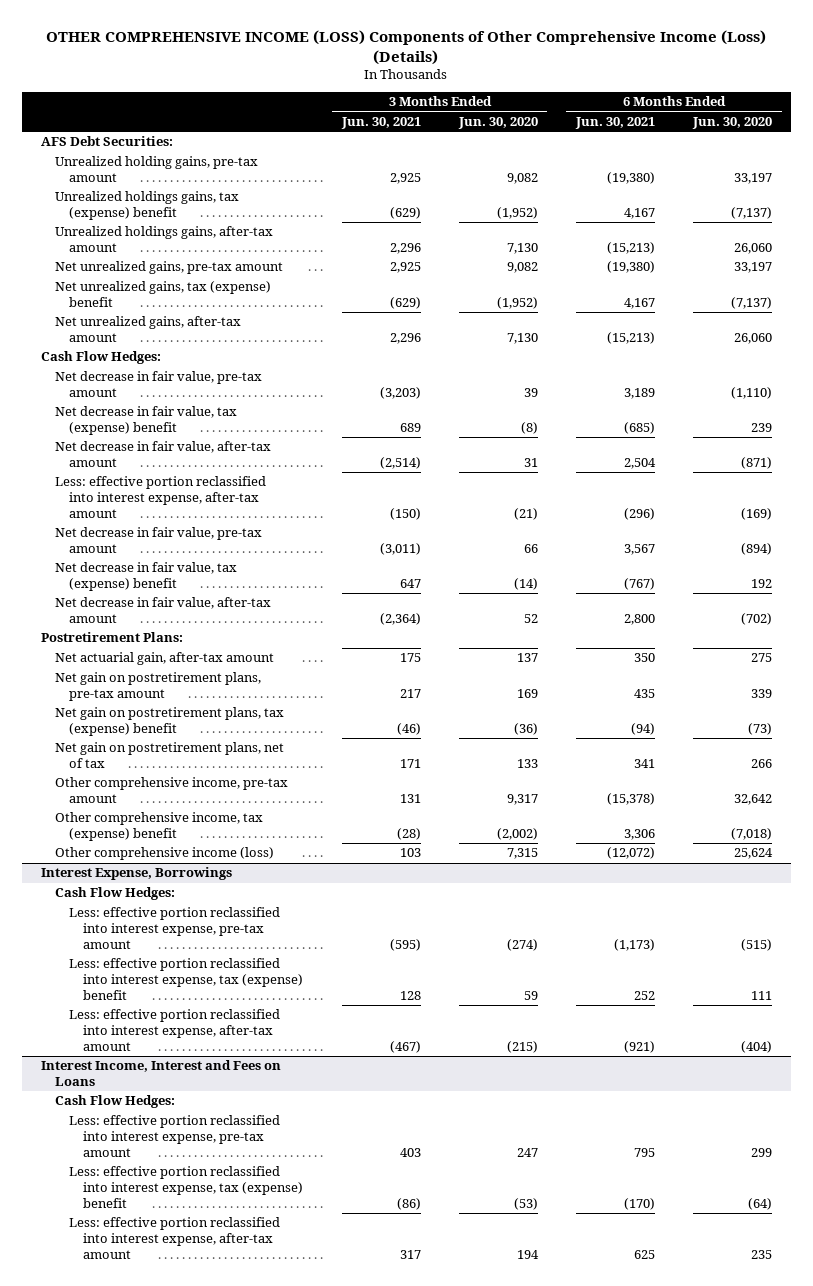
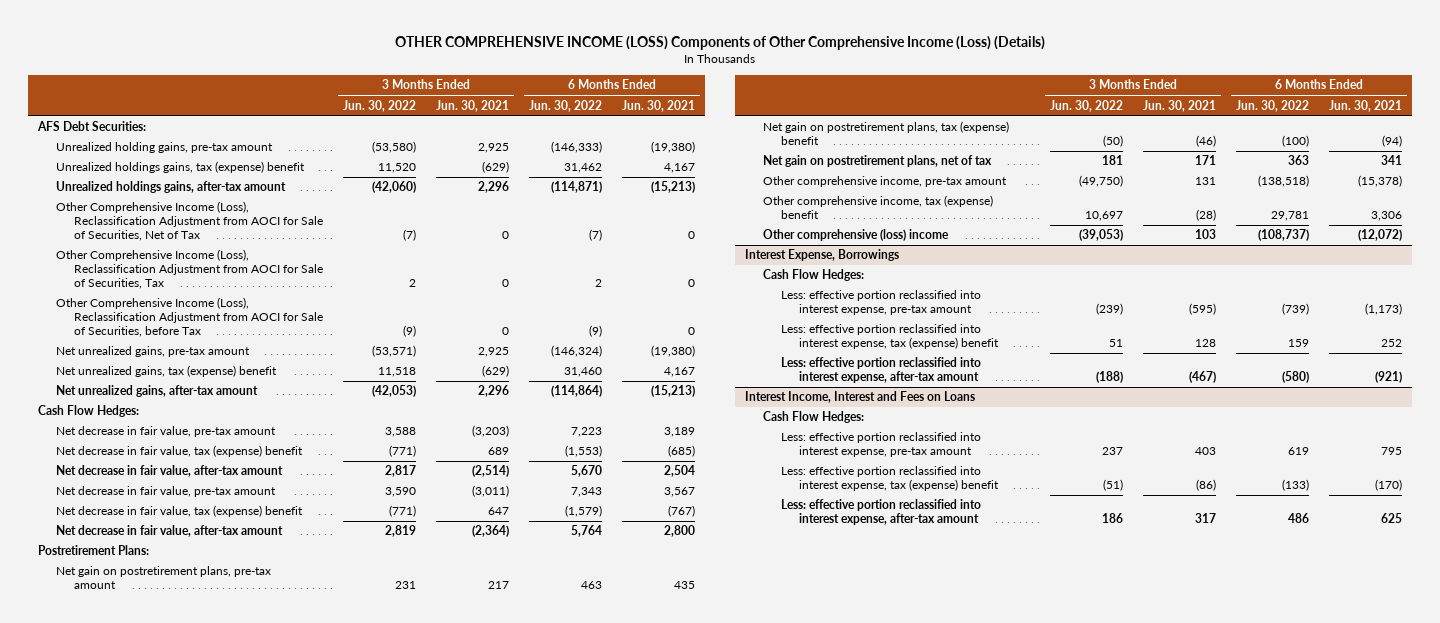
- | 3 Months Ended Jun. 30, 2021 | 3 Months Ended Jun. 30, 2020 | 6 Months Ended Jun. 30, 2021 | 6 Months Ended Jun. 30, 2020
+ | 3 Months Ended Jun. 30, 2022 | 3 Months Ended Jun. 30, 2021 | 6 Months Ended Jun. 30, 2022 | 6 Months Ended Jun. 30, 2021
+ Other Comprehensive Income (Loss), Reclassification Adjustment from AOCI for Sale of Securities, Net of Tax | (7) | 0 | (7) | 0
+ Other Comprehensive Income (Loss), Reclassification Adjustment from AOCI for Sale of Securities, Tax | 2 | 0 | 2 | 0
+ Other Comprehensive Income (Loss), Reclassification Adjustment from AOCI for Sale of Securities, before Tax | (9) | 0 | (9) | 0
- Less: effective portion reclassified into interest expense, after-tax amount | (150) | (21) | (296) | (169)
- Net actuarial gain, after-tax amount | 175 | 137 | 350 | 275
- Other comprehensive income (loss) | 103 | 7,315 | (12,072) | 25,624
+ Other comprehensive (loss) income | (39,053) | 103 | (108,737) | (12,072)

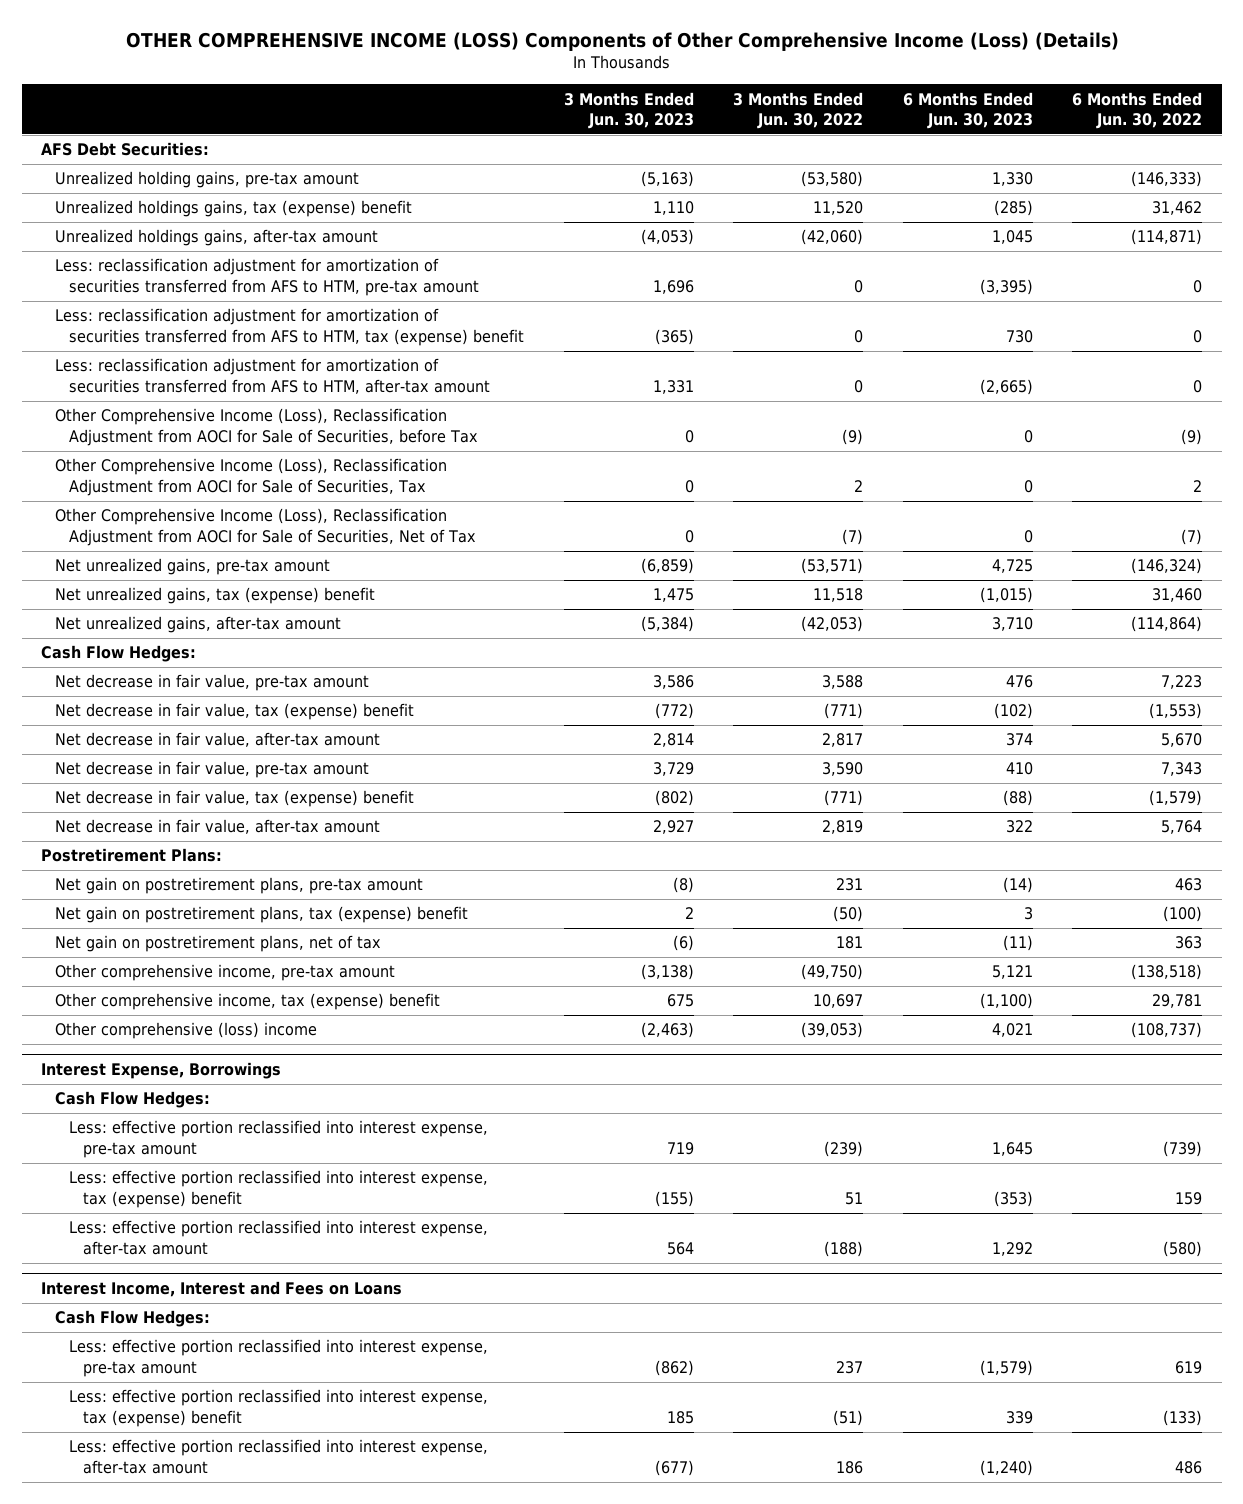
- | 3 Months Ended Jun. 30, 2022 | 3 Months Ended Jun. 30, 2021 | 6 Months Ended Jun. 30, 2022 | 6 Months Ended Jun. 30, 2021
+ | 3 Months Ended Jun. 30, 2023 | 3 Months Ended Jun. 30, 2022 | 6 Months Ended Jun. 30, 2023 | 6 Months Ended Jun. 30, 2022
+ Less: reclassification adjustment for amortization of securities transferred from AFS to HTM, pre-tax amount | 1,696 | 0 | (3,395) | 0
+ Less: reclassification adjustment for amortization of securities transferred from AFS to HTM, tax (expense) benefit | (365) | 0 | 730 | 0
+ Less: reclassification adjustment for amortization of securities transferred from AFS to HTM, after-tax amount | 1,331 | 0 | (2,665) | 0
moved down: Other Comprehensive Income (Loss), Reclassification Adjustment from AOCI for Sale of Securities, Tax | 0 | 2 | 0 | 2
moved down: Other Comprehensive Income (Loss), Reclassification Adjustment from AOCI for Sale of Securities, Net of Tax | 0 | (7) | 0 | (7)

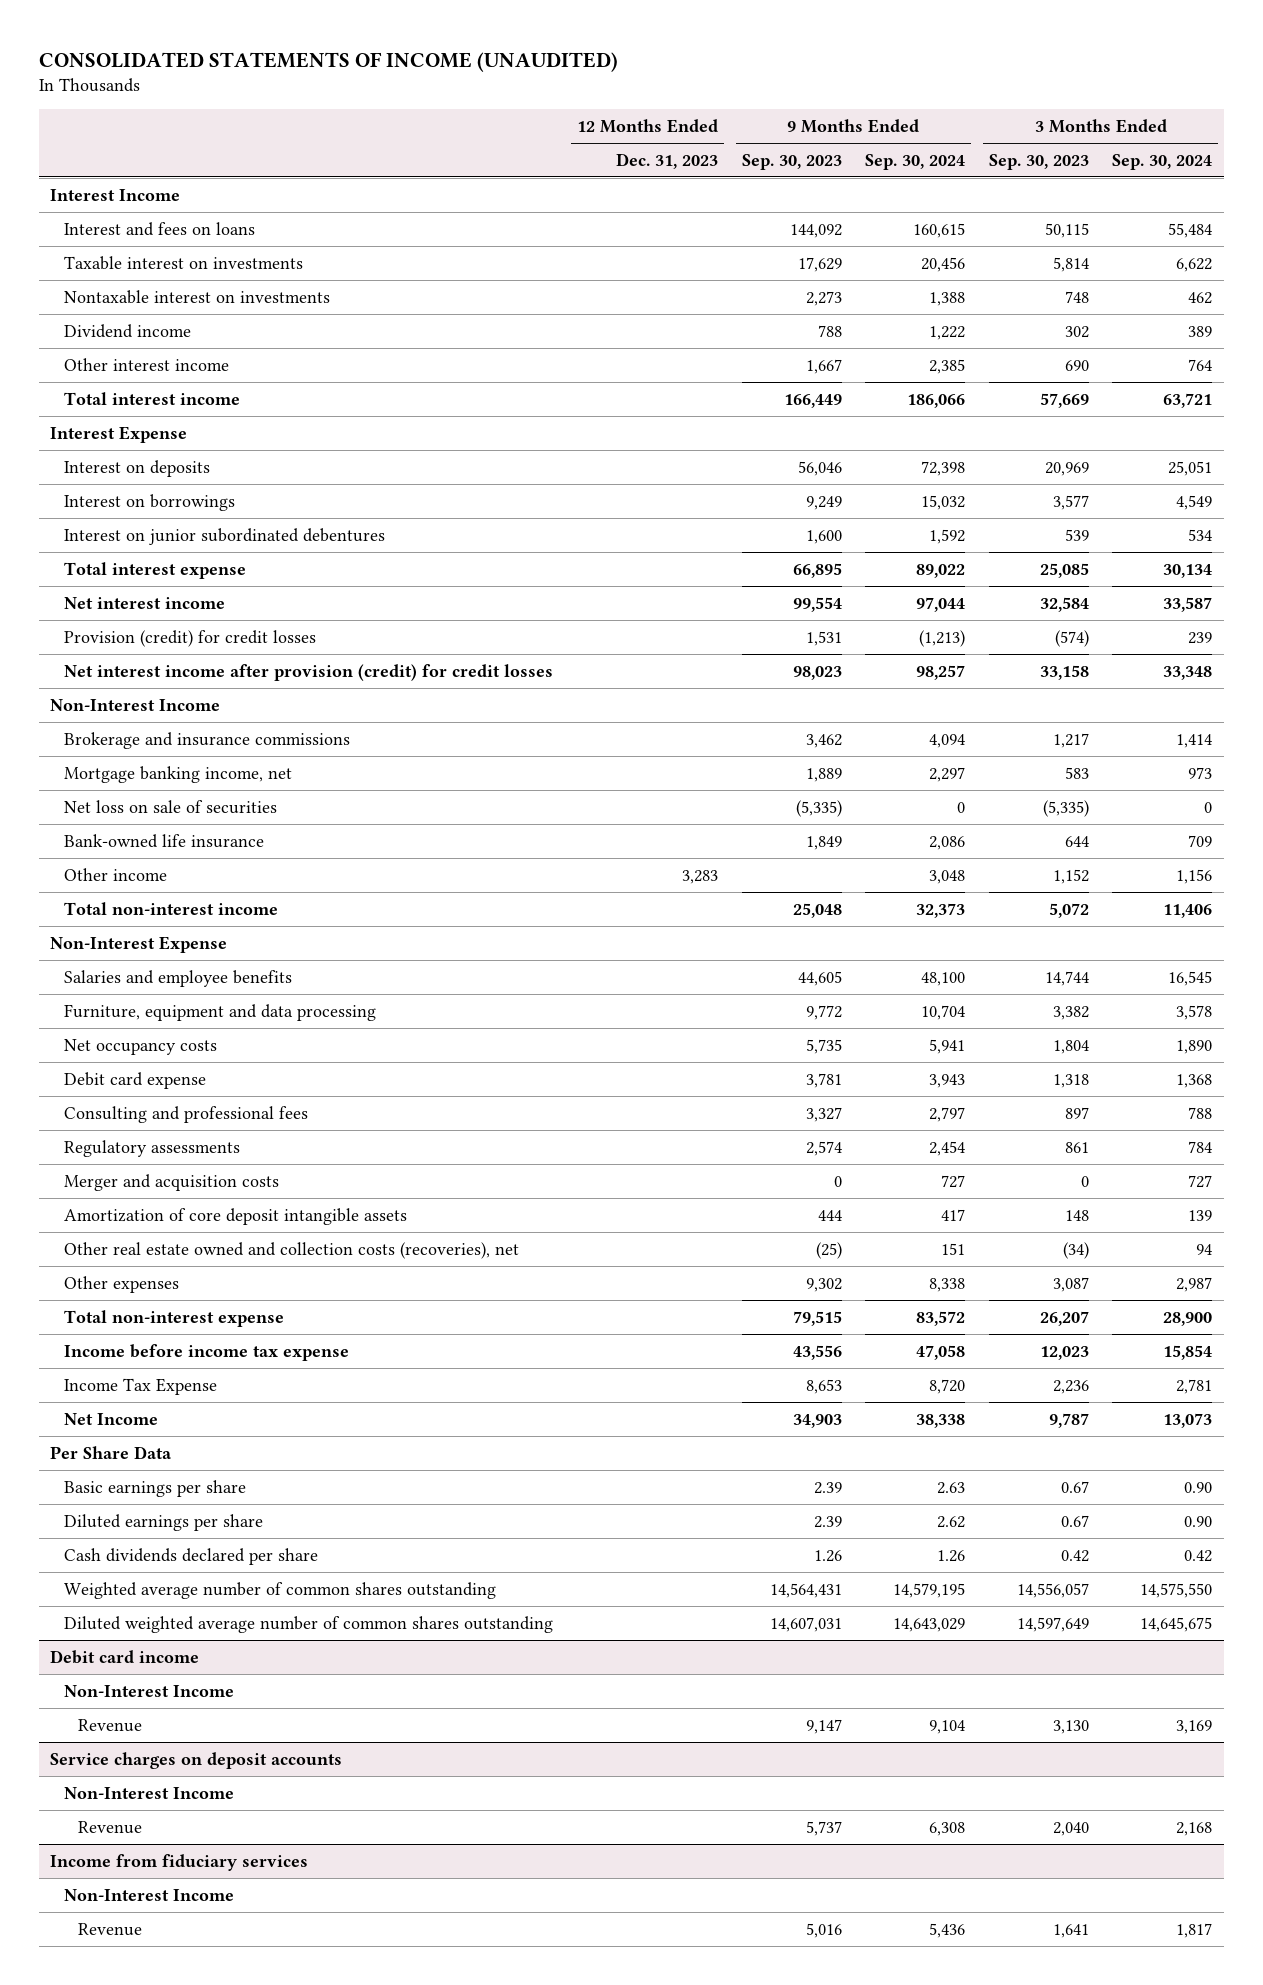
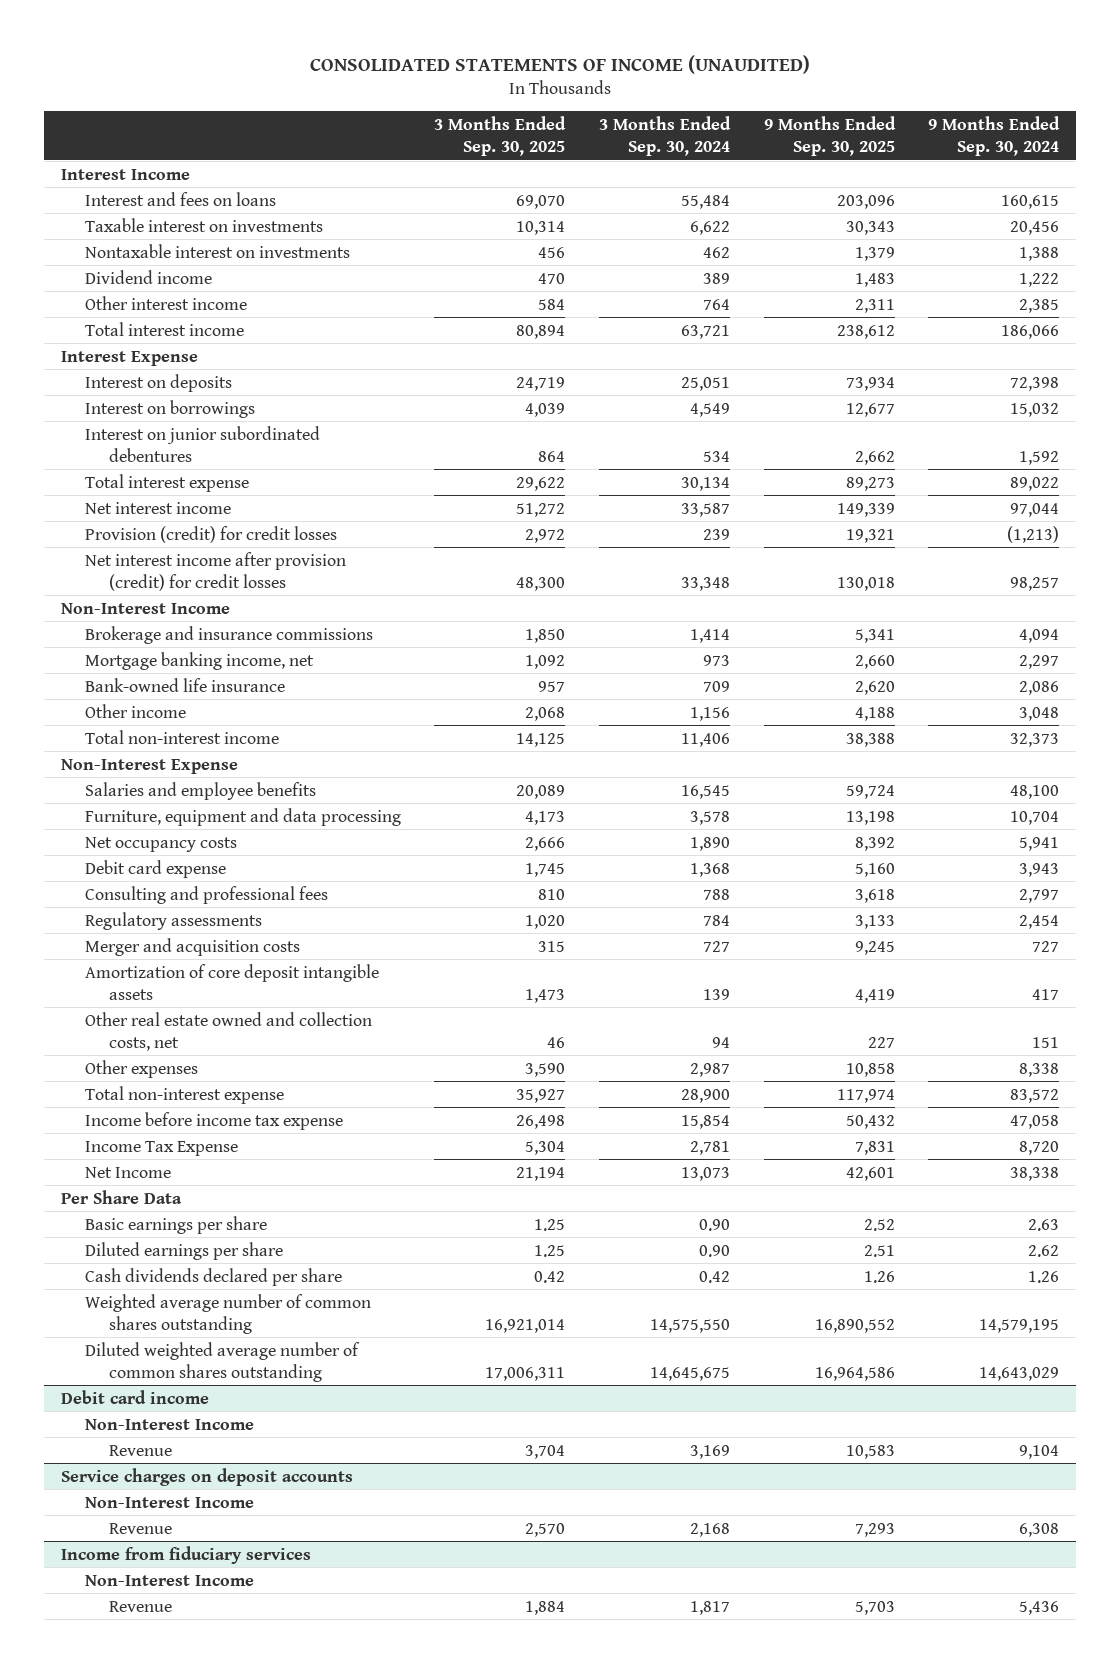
- | 12 Months Ended Dec. 31, 2023 | 9 Months Ended Sep. 30, 2023 | 9 Months Ended Sep. 30, 2024 | 3 Months Ended Sep. 30, 2023 | 3 Months Ended Sep. 30, 2024
+ | 3 Months Ended Sep. 30, 2025 | 3 Months Ended Sep. 30, 2024 | 9 Months Ended Sep. 30, 2025 | 9 Months Ended Sep. 30, 2024
- Net loss on sale of securities | | (5,335) | 0 | (5,335) | 0
- Other real estate owned and collection costs (recoveries), net | | (25) | 151 | (34) | 94
+ Other real estate owned and collection costs, net | 46 | 94 | 227 | 151

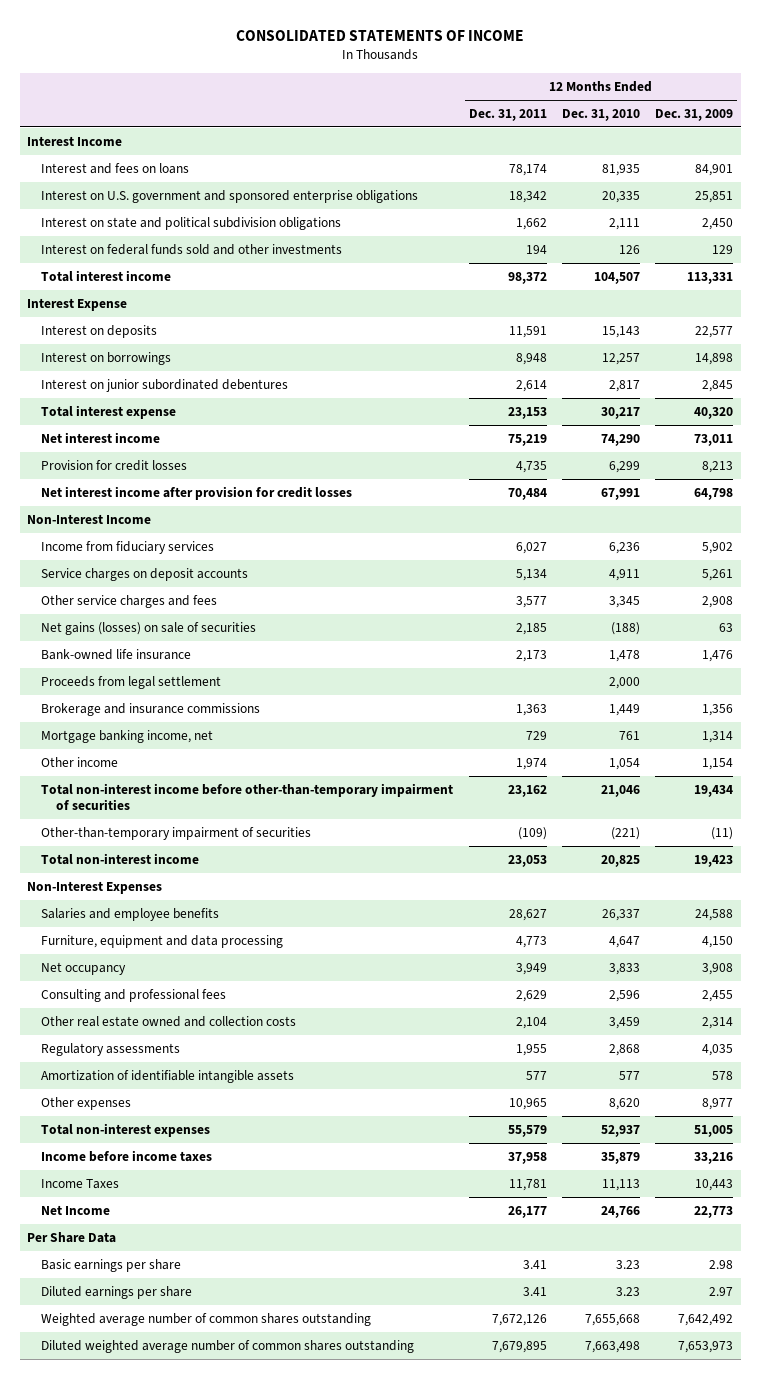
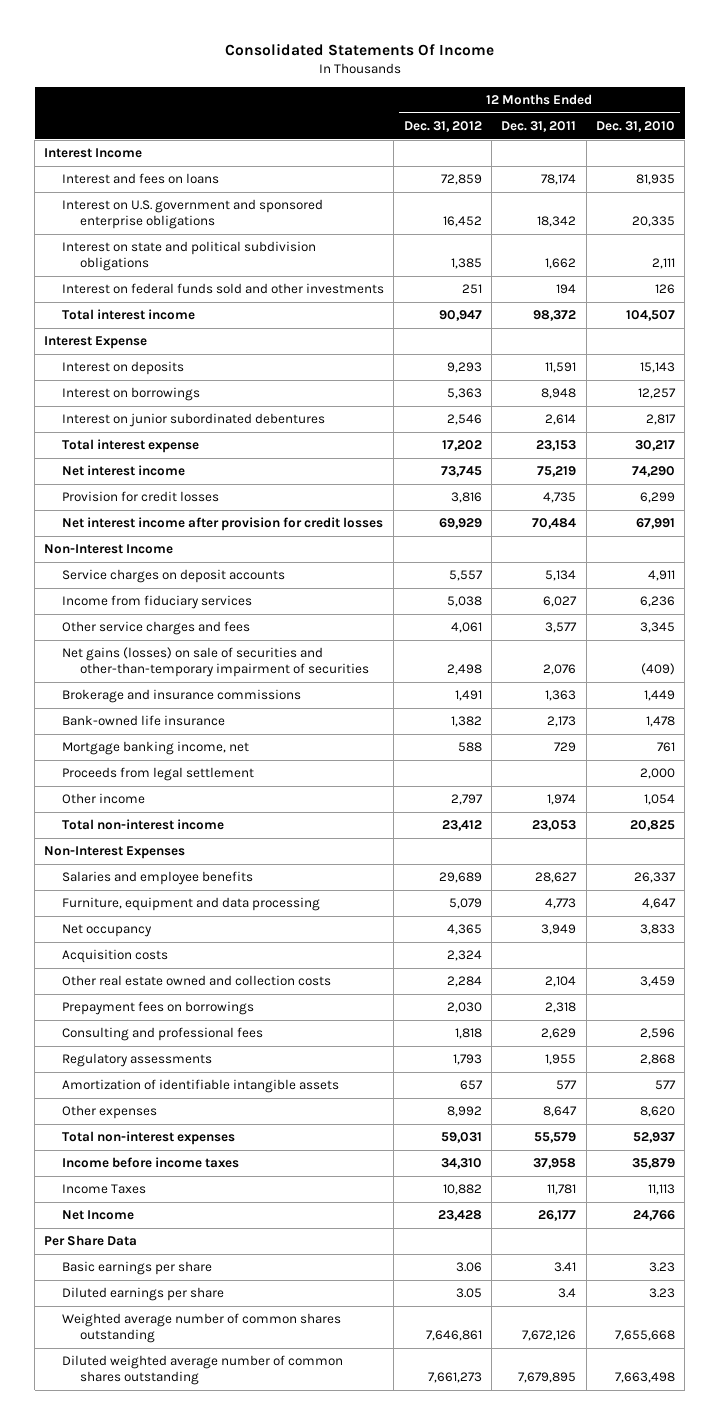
- CONSOLIDATED STATEMENTS OF INCOME
+ Consolidated Statements Of Income
- | 12 Months Ended Dec. 31, 2011 | 12 Months Ended Dec. 31, 2010 | 12 Months Ended Dec. 31, 2009
+ | 12 Months Ended Dec. 31, 2012 | 12 Months Ended Dec. 31, 2011 | 12 Months Ended Dec. 31, 2010
moved down: Income from fiduciary services | 5,038 | 6,027 | 6,236
- Net gains (losses) on sale of securities | 2,185 | (188) | 63
+ Net gains (losses) on sale of securities and other-than-temporary impairment of securities | 2,498 | 2,076 | (409)
moved down: Bank-owned life insurance | 1,382 | 2,173 | 1,478
moved down: Proceeds from legal settlement | | | 2,000
- Total non-interest income before other-than-temporary impairment of securities | 23,162 | 21,046 | 19,434
- Other-than-temporary impairment of securities | (109) | (221) | (11)
+ Acquisition costs | 2,324 | |
+ Prepayment fees on borrowings | 2,030 | 2,318 |
moved down: Consulting and professional fees | 1,818 | 2,629 | 2,596
- Other expenses | 10,965 | 8,620 | 8,977
+ Other expenses | 8,992 | 8,647 | 8,620
- Diluted earnings per share | 3.41 | 3.23 | 2.97
+ Diluted earnings per share | 3.05 | 3.4 | 3.23

